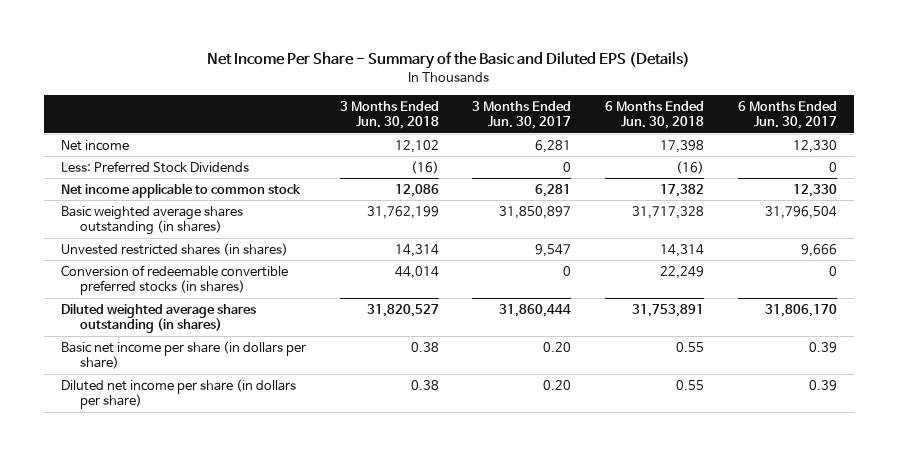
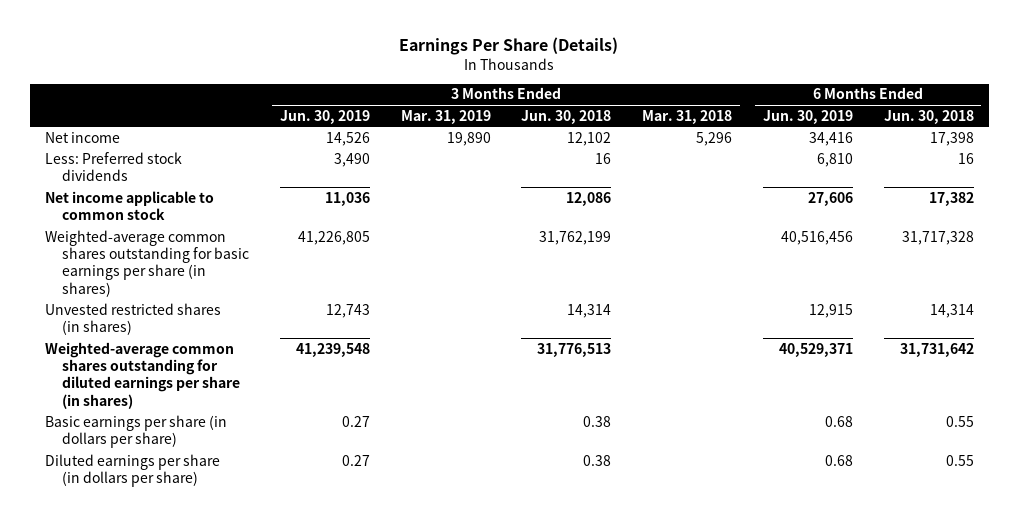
- Net Income Per Share - Summary of the Basic and Diluted EPS (Details)
+ Earnings Per Share (Details)
- | 3 Months Ended Jun. 30, 2018 | 3 Months Ended Jun. 30, 2017 | 6 Months Ended Jun. 30, 2018 | 6 Months Ended Jun. 30, 2017
+ | 3 Months Ended Jun. 30, 2019 | 3 Months Ended Mar. 31, 2019 | 3 Months Ended Jun. 30, 2018 | 3 Months Ended Mar. 31, 2018 | 6 Months Ended Jun. 30, 2019 | 6 Months Ended Jun. 30, 2018
- Less: Preferred Stock Dividends | (16) | 0 | (16) | 0
+ Less: Preferred stock dividends | 3,490 | | 16 | | 6,810 | 16
- Basic weighted average shares outstanding (in shares) | 31,762,199 | 31,850,897 | 31,717,328 | 31,796,504
+ Weighted-average common shares outstanding for basic earnings per share (in shares) | 41,226,805 | | 31,762,199 | | 40,516,456 | 31,717,328
- Conversion of redeemable convertible preferred stocks (in shares) | 44,014 | 0 | 22,249 | 0
- Diluted weighted average shares outstanding (in shares) | 31,820,527 | 31,860,444 | 31,753,891 | 31,806,170
- Basic net income per share (in dollars per share) | 0.38 | 0.20 | 0.55 | 0.39
- Diluted net income per share (in dollars per share) | 0.38 | 0.20 | 0.55 | 0.39
+ Weighted-average common shares outstanding for diluted earnings per share (in shares) | 41,239,548 | | 31,776,513 | | 40,529,371 | 31,731,642
+ Basic earnings per share (in dollars per share) | 0.27 | | 0.38 | | 0.68 | 0.55
+ Diluted earnings per share (in dollars per share) | 0.27 | | 0.38 | | 0.68 | 0.55

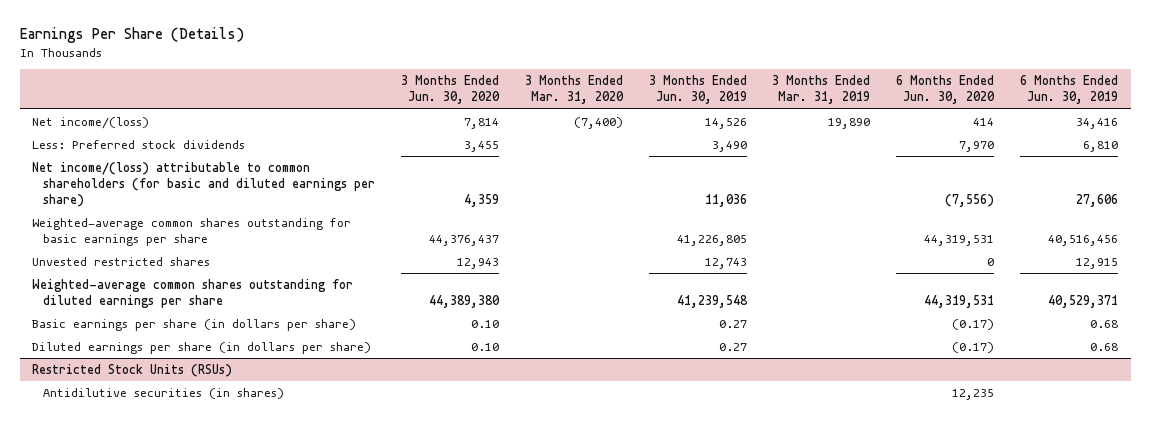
- | 3 Months Ended Jun. 30, 2019 | 3 Months Ended Mar. 31, 2019 | 3 Months Ended Jun. 30, 2018 | 3 Months Ended Mar. 31, 2018 | 6 Months Ended Jun. 30, 2019 | 6 Months Ended Jun. 30, 2018
+ | 3 Months Ended Jun. 30, 2020 | 3 Months Ended Mar. 31, 2020 | 3 Months Ended Jun. 30, 2019 | 3 Months Ended Mar. 31, 2019 | 6 Months Ended Jun. 30, 2020 | 6 Months Ended Jun. 30, 2019
- Net income | 14,526 | 19,890 | 12,102 | 5,296 | 34,416 | 17,398
+ Net income/(loss) | 7,814 | (7,400) | 14,526 | 19,890 | 414 | 34,416
- Net income applicable to common stock | 11,036 | | 12,086 | | 27,606 | 17,382
- Weighted-average common shares outstanding for basic earnings per share (in shares) | 41,226,805 | | 31,762,199 | | 40,516,456 | 31,717,328
- Unvested restricted shares (in shares) | 12,743 | | 14,314 | | 12,915 | 14,314
- Weighted-average common shares outstanding for diluted earnings per share (in shares) | 41,239,548 | | 31,776,513 | | 40,529,371 | 31,731,642
+ Net income/(loss) attributable to common shareholders (for basic and diluted earnings per share) | 4,359 | | 11,036 | | (7,556) | 27,606
+ Weighted-average common shares outstanding for basic earnings per share | 44,376,437 | | 41,226,805 | | 44,319,531 | 40,516,456
+ Unvested restricted shares | 12,943 | | 12,743 | | 0 | 12,915
+ Weighted-average common shares outstanding for diluted earnings per share | 44,389,380 | | 41,239,548 | | 44,319,531 | 40,529,371
+ Restricted Stock Units (RSUs)
+ Antidilutive securities (in shares) | | | | | 12,235 |

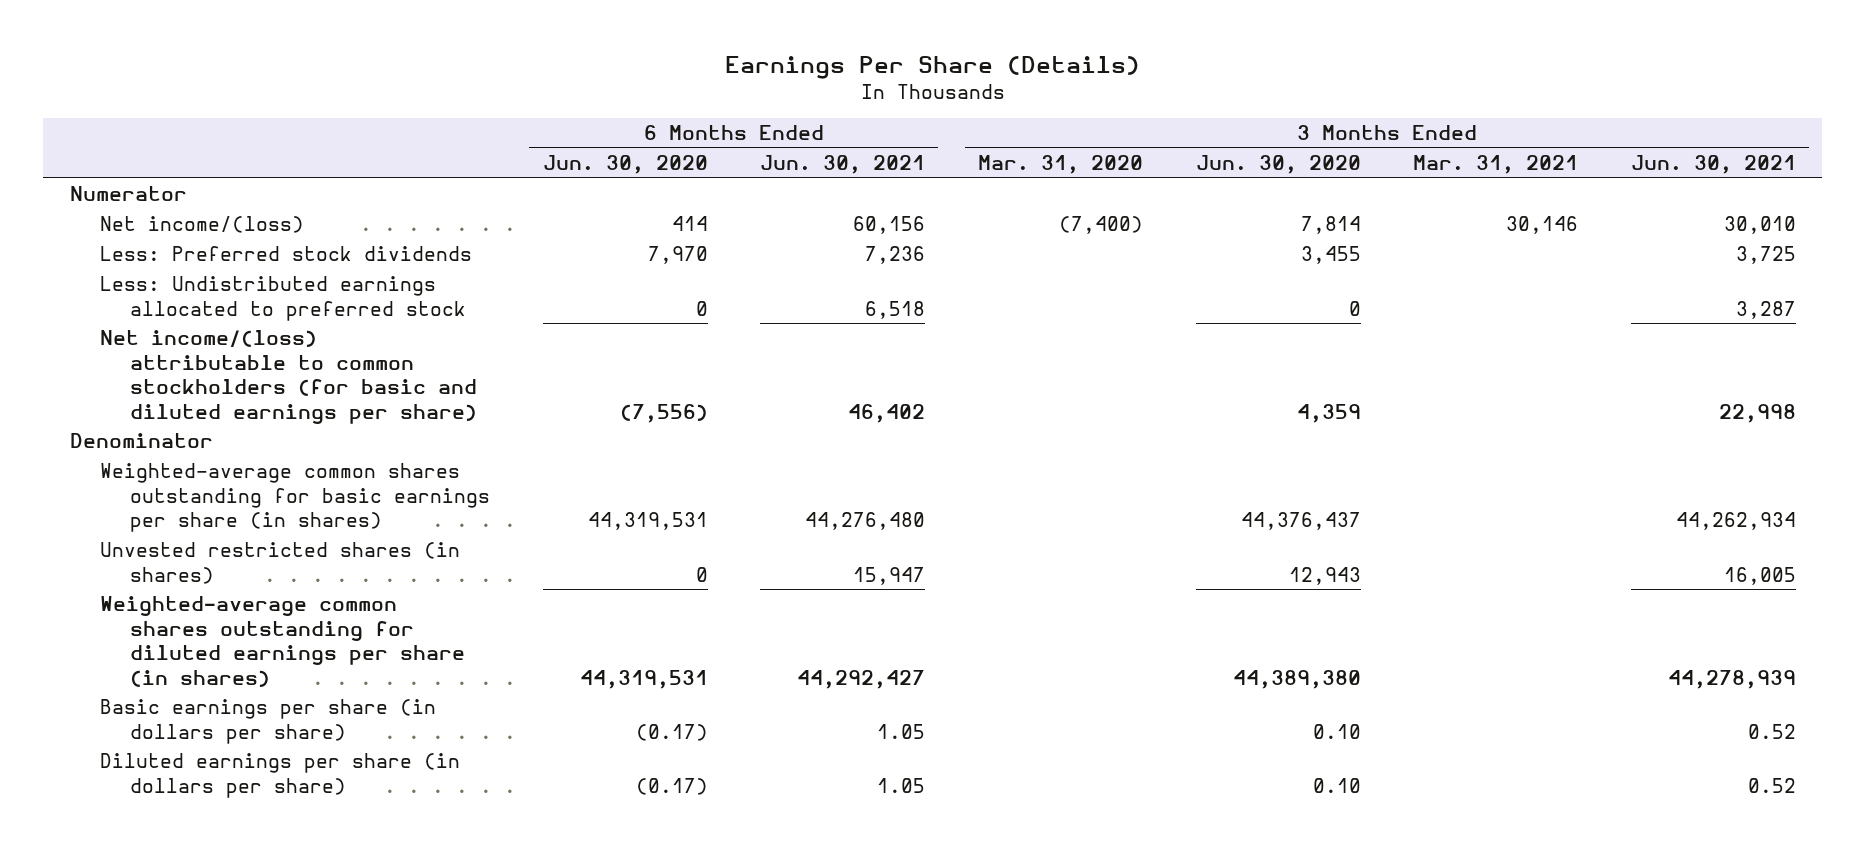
- | 3 Months Ended Jun. 30, 2020 | 3 Months Ended Mar. 31, 2020 | 3 Months Ended Jun. 30, 2019 | 3 Months Ended Mar. 31, 2019 | 6 Months Ended Jun. 30, 2020 | 6 Months Ended Jun. 30, 2019
+ | 6 Months Ended Jun. 30, 2020 | 6 Months Ended Jun. 30, 2021 | 3 Months Ended Mar. 31, 2020 | 3 Months Ended Jun. 30, 2020 | 3 Months Ended Mar. 31, 2021 | 3 Months Ended Jun. 30, 2021
+ Numerator
- Net income/(loss) attributable to common shareholders (for basic and diluted earnings per share) | 4,359 | | 11,036 | | (7,556) | 27,606
- Weighted-average common shares outstanding for basic earnings per share | 44,376,437 | | 41,226,805 | | 44,319,531 | 40,516,456
- Unvested restricted shares | 12,943 | | 12,743 | | 0 | 12,915
- Weighted-average common shares outstanding for diluted earnings per share | 44,389,380 | | 41,239,548 | | 44,319,531 | 40,529,371
+ Less: Undistributed earnings allocated to preferred stock | 0 | 6,518 | | 0 | | 3,287
+ Net income/(loss) attributable to common stockholders (for basic and diluted earnings per share) | (7,556) | 46,402 | | 4,359 | | 22,998
+ Denominator
+ Weighted-average common shares outstanding for basic earnings per share (in shares) | 44,319,531 | 44,276,480 | | 44,376,437 | | 44,262,934
+ Unvested restricted shares (in shares) | 0 | 15,947 | | 12,943 | | 16,005
+ Weighted-average common shares outstanding for diluted earnings per share (in shares) | 44,319,531 | 44,292,427 | | 44,389,380 | | 44,278,939
- Restricted Stock Units (RSUs)
- Antidilutive securities (in shares) | | | | | 12,235 |

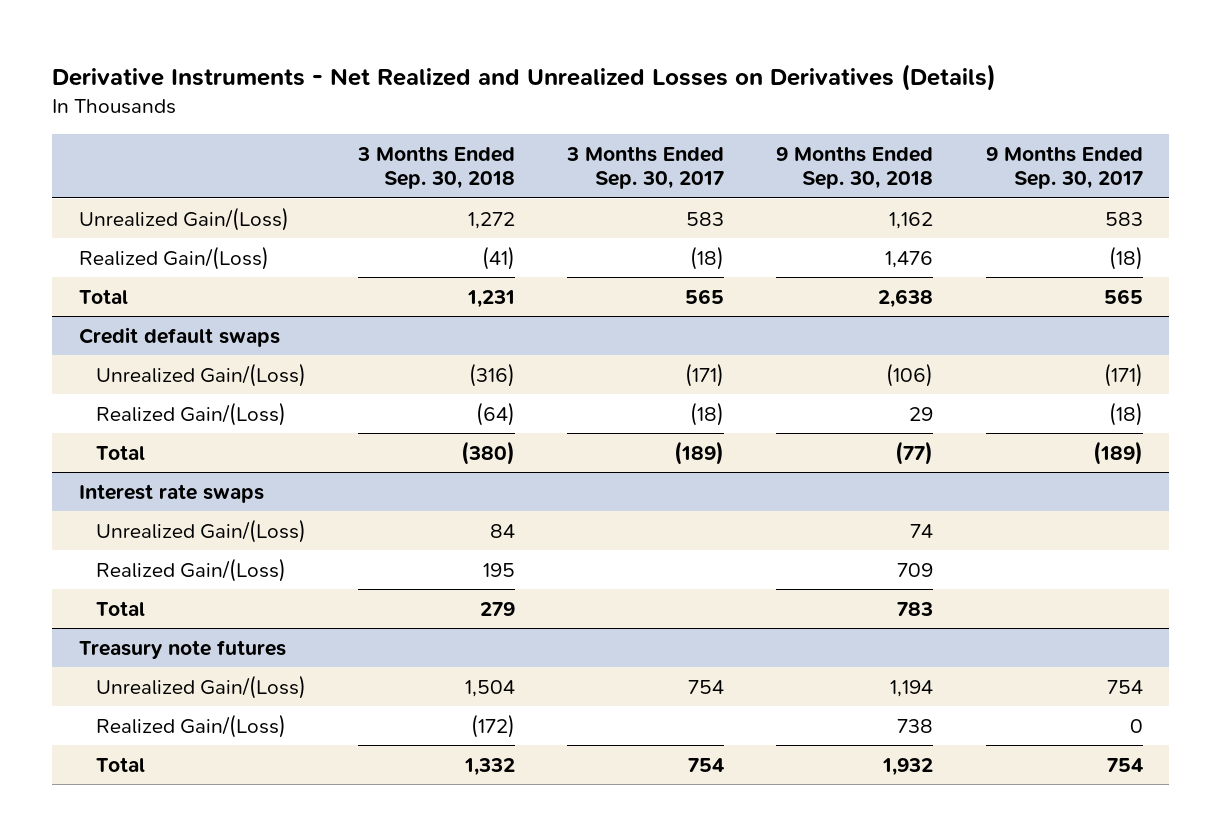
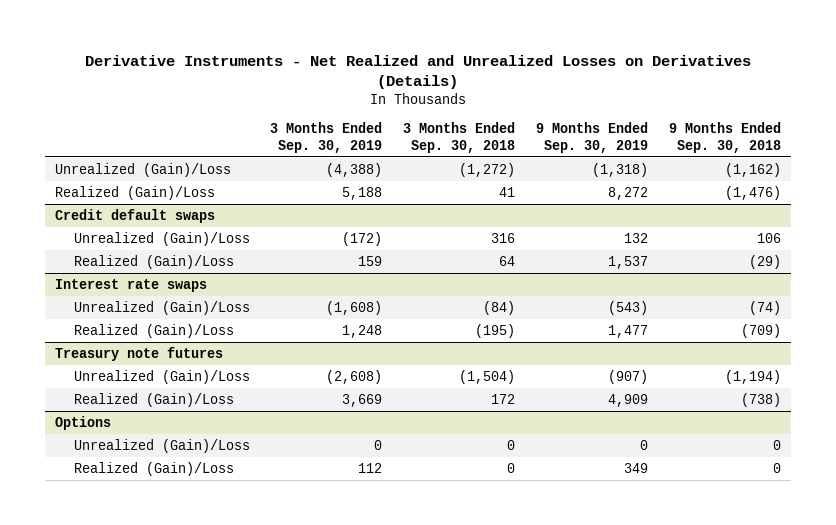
- | 3 Months Ended Sep. 30, 2018 | 3 Months Ended Sep. 30, 2017 | 9 Months Ended Sep. 30, 2018 | 9 Months Ended Sep. 30, 2017
+ | 3 Months Ended Sep. 30, 2019 | 3 Months Ended Sep. 30, 2018 | 9 Months Ended Sep. 30, 2019 | 9 Months Ended Sep. 30, 2018
- Unrealized Gain/(Loss) | 1,272 | 583 | 1,162 | 583
- Realized Gain/(Loss) | (41) | (18) | 1,476 | (18)
- Total | 1,231 | 565 | 2,638 | 565
+ Unrealized (Gain)/Loss | (4,388) | (1,272) | (1,318) | (1,162)
+ Realized (Gain)/Loss | 5,188 | 41 | 8,272 | (1,476)
@ Credit default swaps
- Unrealized Gain/(Loss) | (316) | (171) | (106) | (171)
- Realized Gain/(Loss) | (64) | (18) | 29 | (18)
- Total | (380) | (189) | (77) | (189)
+ Unrealized (Gain)/Loss | (172) | 316 | 132 | 106
+ Realized (Gain)/Loss | 159 | 64 | 1,537 | (29)
@ Interest rate swaps
- Unrealized Gain/(Loss) | 84 | | 74 |
- Realized Gain/(Loss) | 195 | | 709 |
- Total | 279 | | 783 |
+ Unrealized (Gain)/Loss | (1,608) | (84) | (543) | (74)
+ Realized (Gain)/Loss | 1,248 | (195) | 1,477 | (709)
@ Treasury note futures
- Unrealized Gain/(Loss) | 1,504 | 754 | 1,194 | 754
- Realized Gain/(Loss) | (172) | | 738 | 0
- Total | 1,332 | 754 | 1,932 | 754
+ Unrealized (Gain)/Loss | (2,608) | (1,504) | (907) | (1,194)
+ Realized (Gain)/Loss | 3,669 | 172 | 4,909 | (738)
+ Options
+ Unrealized (Gain)/Loss | 0 | 0 | 0 | 0
+ Realized (Gain)/Loss | 112 | 0 | 349 | 0

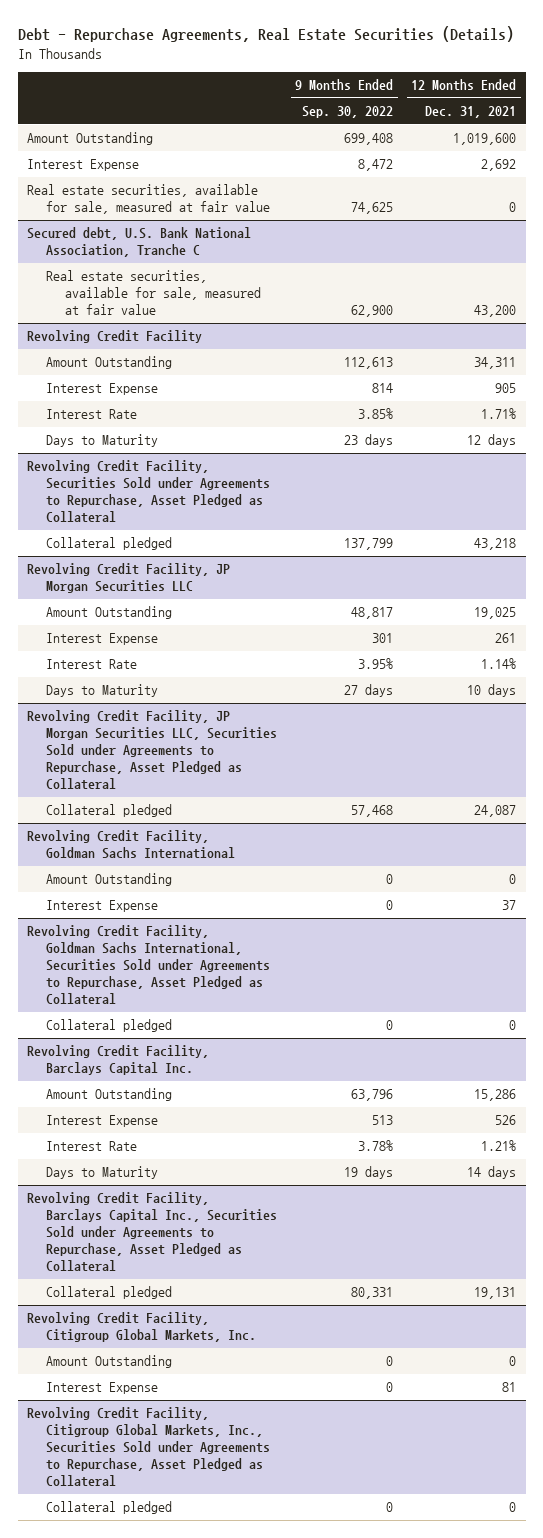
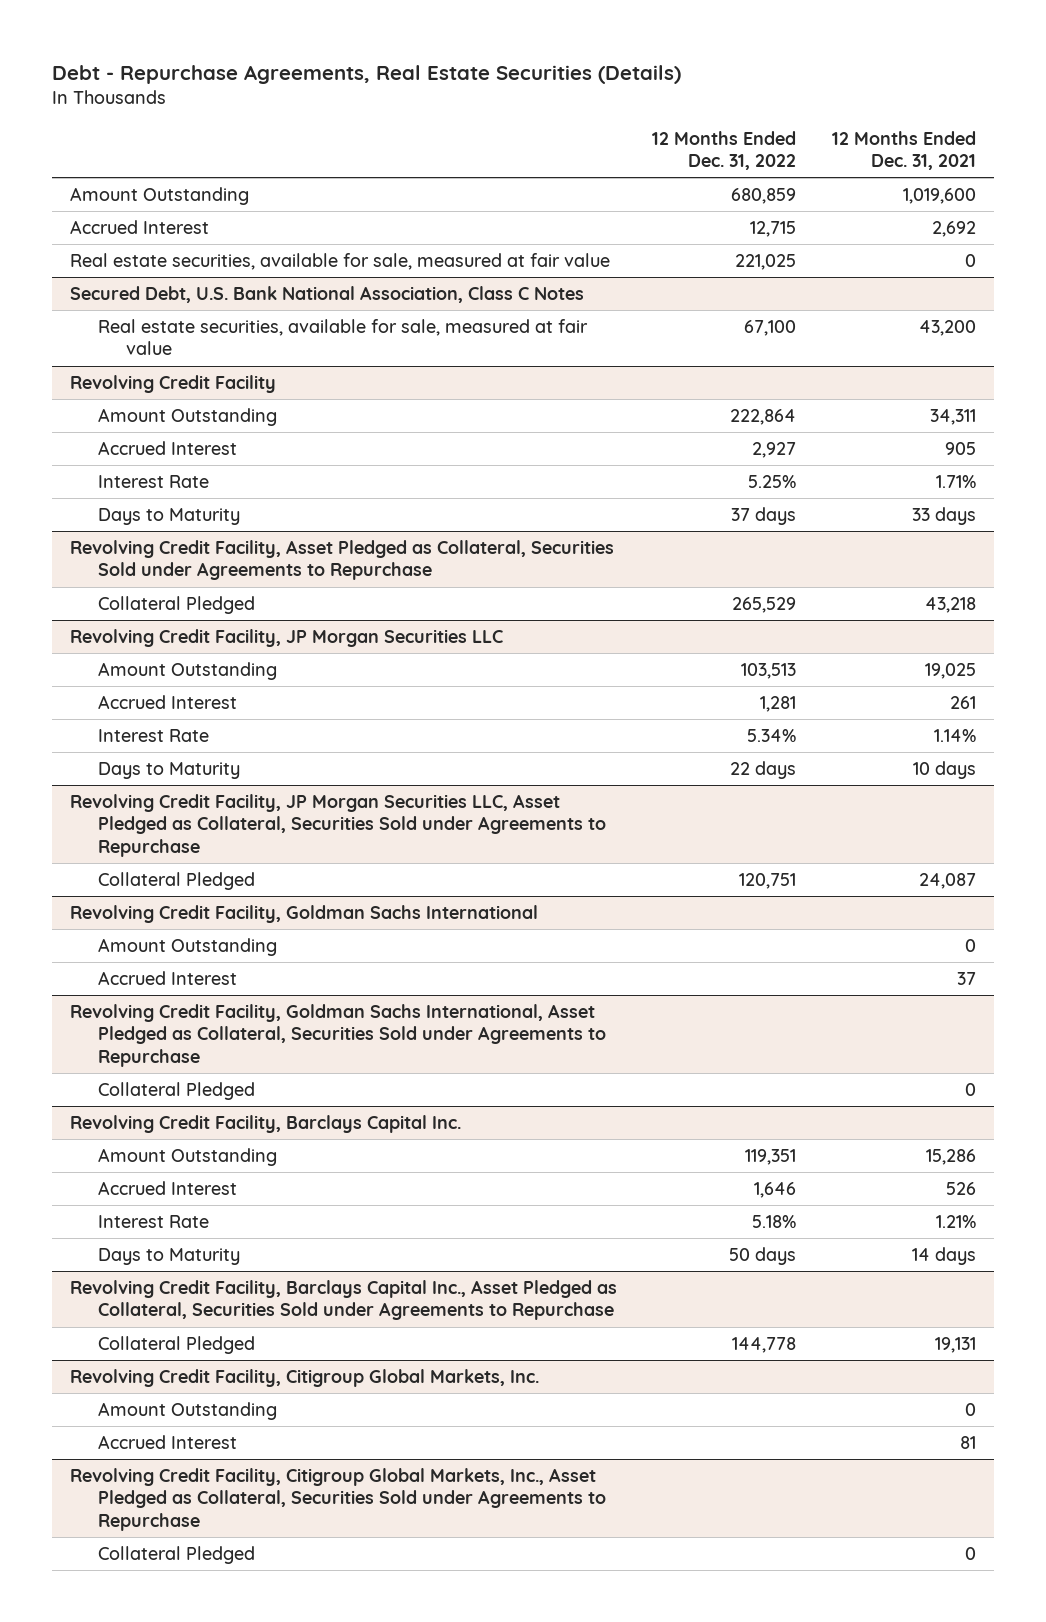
- | 9 Months Ended Sep. 30, 2022 | 12 Months Ended Dec. 31, 2021
+ | 12 Months Ended Dec. 31, 2022 | 12 Months Ended Dec. 31, 2021
- Interest Expense | 8,472 | 2,692
+ Accrued Interest | 12,715 | 2,692
- Secured debt, U.S. Bank National Association, Tranche C
+ Secured Debt, U.S. Bank National Association, Class C Notes
@ Revolving Credit Facility
- Interest Expense | 814 | 905
+ Accrued Interest | 2,927 | 905
- Days to Maturity | 23 days | 12 days
- Revolving Credit Facility, Securities Sold under Agreements to Repurchase, Asset Pledged as Collateral
- Collateral pledged | 137,799 | 43,218
@ Revolving Credit Facility
+ Days to Maturity | 37 days | 33 days
+ Revolving Credit Facility, Asset Pledged as Collateral, Securities Sold under Agreements to Repurchase
+ Collateral Pledged | 265,529 | 43,218
@ Revolving Credit Facility, JP Morgan Securities LLC
- Interest Expense | 301 | 261
+ Accrued Interest | 1,281 | 261
- Revolving Credit Facility, JP Morgan Securities LLC, Securities Sold under Agreements to Repurchase, Asset Pledged as Collateral
- Collateral pledged | 57,468 | 24,087
+ Revolving Credit Facility, JP Morgan Securities LLC, Asset Pledged as Collateral, Securities Sold under Agreements to Repurchase
+ Collateral Pledged | 120,751 | 24,087
@ Revolving Credit Facility, Goldman Sachs International
- Interest Expense | 0 | 37
- Revolving Credit Facility, Goldman Sachs International, Securities Sold under Agreements to Repurchase, Asset Pledged as Collateral
- Collateral pledged | 0 | 0
@ Revolving Credit Facility, Goldman Sachs International
+ Accrued Interest | | 37
+ Revolving Credit Facility, Goldman Sachs International, Asset Pledged as Collateral, Securities Sold under Agreements to Repurchase
+ Collateral Pledged | | 0
@ Revolving Credit Facility, Barclays Capital Inc.
- Interest Expense | 513 | 526
+ Accrued Interest | 1,646 | 526
- Revolving Credit Facility, Barclays Capital Inc., Securities Sold under Agreements to Repurchase, Asset Pledged as Collateral
- Collateral pledged | 80,331 | 19,131
+ Revolving Credit Facility, Barclays Capital Inc., Asset Pledged as Collateral, Securities Sold under Agreements to Repurchase
+ Collateral Pledged | 144,778 | 19,131
@ Revolving Credit Facility, Citigroup Global Markets, Inc.
- Interest Expense | 0 | 81
- Revolving Credit Facility, Citigroup Global Markets, Inc., Securities Sold under Agreements to Repurchase, Asset Pledged as Collateral
- Collateral pledged | 0 | 0
@ Revolving Credit Facility, Citigroup Global Markets, Inc.
+ Accrued Interest | | 81
+ Revolving Credit Facility, Citigroup Global Markets, Inc., Asset Pledged as Collateral, Securities Sold under Agreements to Repurchase
+ Collateral Pledged | | 0

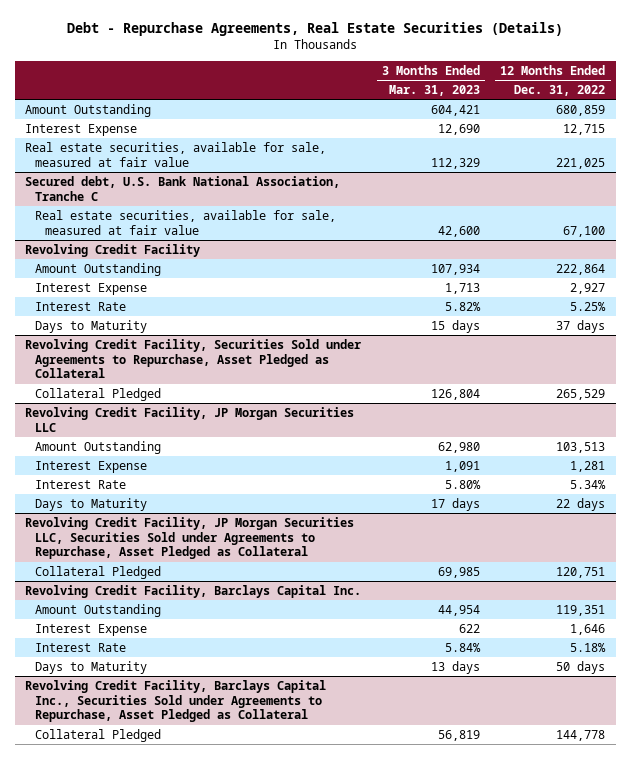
- | 12 Months Ended Dec. 31, 2022 | 12 Months Ended Dec. 31, 2021
+ | 3 Months Ended Mar. 31, 2023 | 12 Months Ended Dec. 31, 2022
- Accrued Interest | 12,715 | 2,692
+ Interest Expense | 12,690 | 12,715
- Secured Debt, U.S. Bank National Association, Class C Notes
+ Secured debt, U.S. Bank National Association, Tranche C
@ Revolving Credit Facility
- Accrued Interest | 2,927 | 905
+ Interest Expense | 1,713 | 2,927
- Revolving Credit Facility, Asset Pledged as Collateral, Securities Sold under Agreements to Repurchase
+ Revolving Credit Facility, Securities Sold under Agreements to Repurchase, Asset Pledged as Collateral
@ Revolving Credit Facility, JP Morgan Securities LLC
- Accrued Interest | 1,281 | 261
+ Interest Expense | 1,091 | 1,281
- Revolving Credit Facility, JP Morgan Securities LLC, Asset Pledged as Collateral, Securities Sold under Agreements to Repurchase
+ Revolving Credit Facility, JP Morgan Securities LLC, Securities Sold under Agreements to Repurchase, Asset Pledged as Collateral
- Revolving Credit Facility, Goldman Sachs International
- Amount Outstanding | | 0
- Accrued Interest | | 37
- Revolving Credit Facility, Goldman Sachs International, Asset Pledged as Collateral, Securities Sold under Agreements to Repurchase
- Collateral Pledged | | 0
@ Revolving Credit Facility, Barclays Capital Inc.
- Accrued Interest | 1,646 | 526
+ Interest Expense | 622 | 1,646
- Revolving Credit Facility, Barclays Capital Inc., Asset Pledged as Collateral, Securities Sold under Agreements to Repurchase
+ Revolving Credit Facility, Barclays Capital Inc., Securities Sold under Agreements to Repurchase, Asset Pledged as Collateral
- Revolving Credit Facility, Citigroup Global Markets, Inc.
- Amount Outstanding | | 0
- Accrued Interest | | 81
- Revolving Credit Facility, Citigroup Global Markets, Inc., Asset Pledged as Collateral, Securities Sold under Agreements to Repurchase
- Collateral Pledged | | 0

